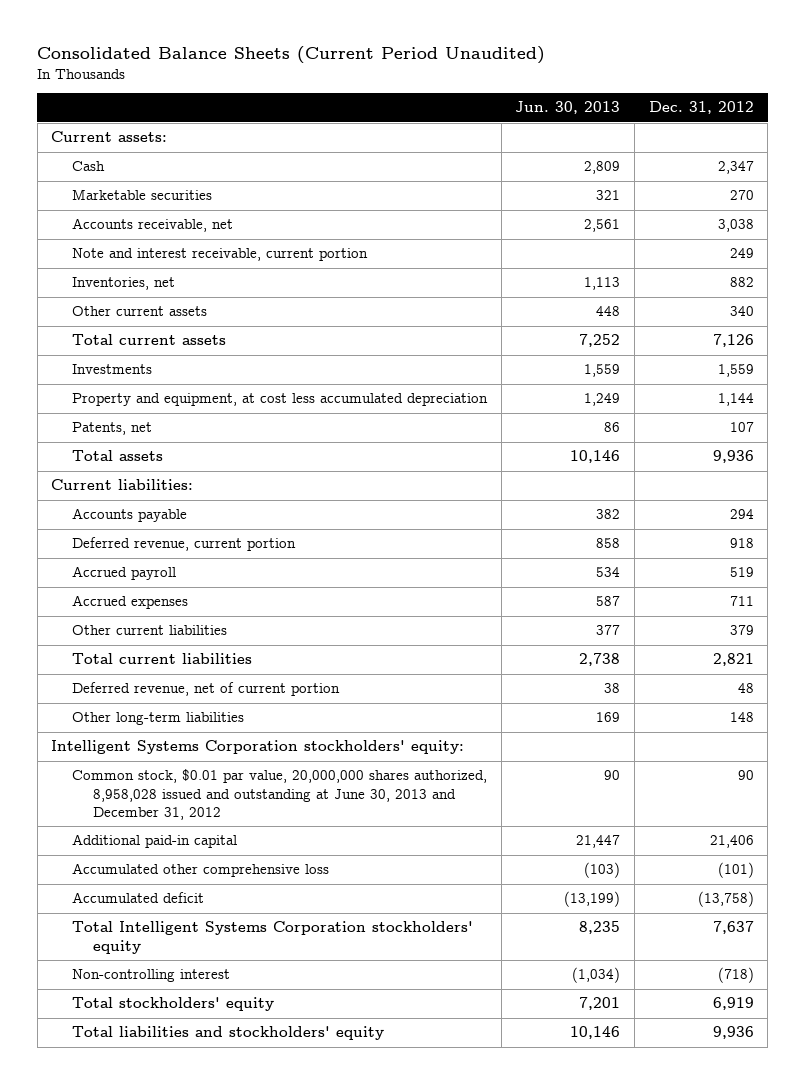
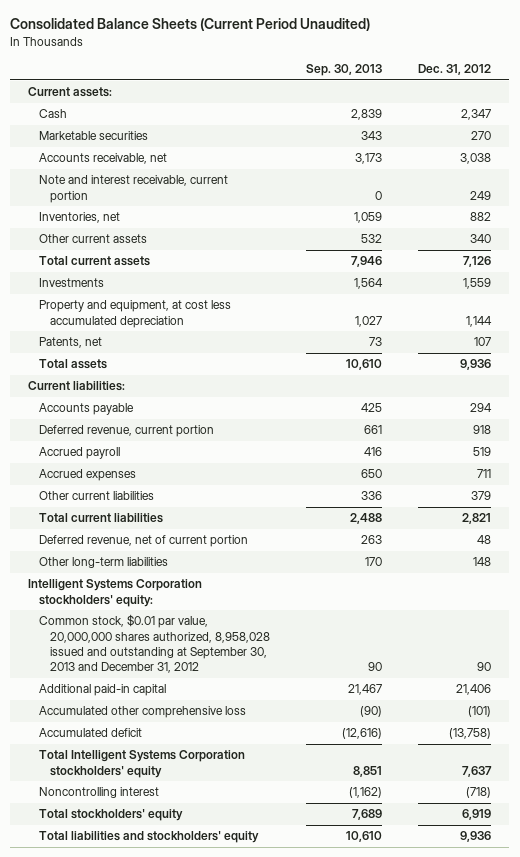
- | Jun. 30, 2013 | Dec. 31, 2012
+ | Sep. 30, 2013 | Dec. 31, 2012
- Common stock, $0.01 par value, 20,000,000 shares authorized, 8,958,028 issued and outstanding at June 30, 2013 and December 31, 2012 | 90 | 90
+ Common stock, $0.01 par value, 20,000,000 shares authorized, 8,958,028 issued and outstanding at September 30, 2013 and December 31, 2012 | 90 | 90
- Non-controlling interest | (1,034) | (718)
+ Noncontrolling interest | (1,162) | (718)

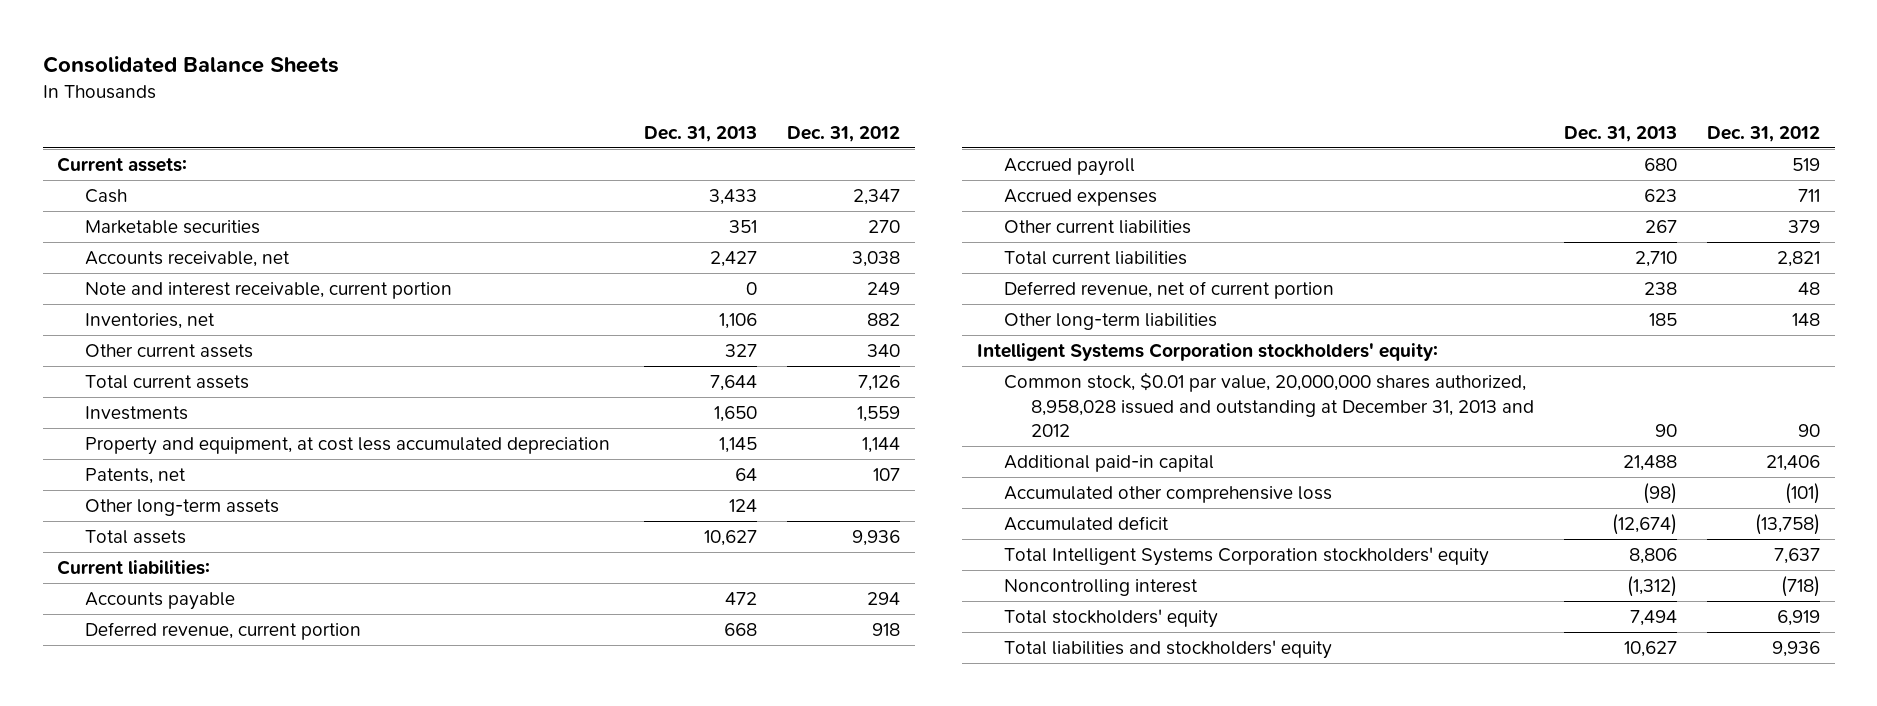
- Consolidated Balance Sheets (Current Period Unaudited)
+ Consolidated Balance Sheets
- | Sep. 30, 2013 | Dec. 31, 2012
+ | Dec. 31, 2013 | Dec. 31, 2012
+ Other long-term assets | 124 |
- Common stock, $0.01 par value, 20,000,000 shares authorized, 8,958,028 issued and outstanding at September 30, 2013 and December 31, 2012 | 90 | 90
+ Common stock, $0.01 par value, 20,000,000 shares authorized, 8,958,028 issued and outstanding at December 31, 2013 and 2012 | 90 | 90

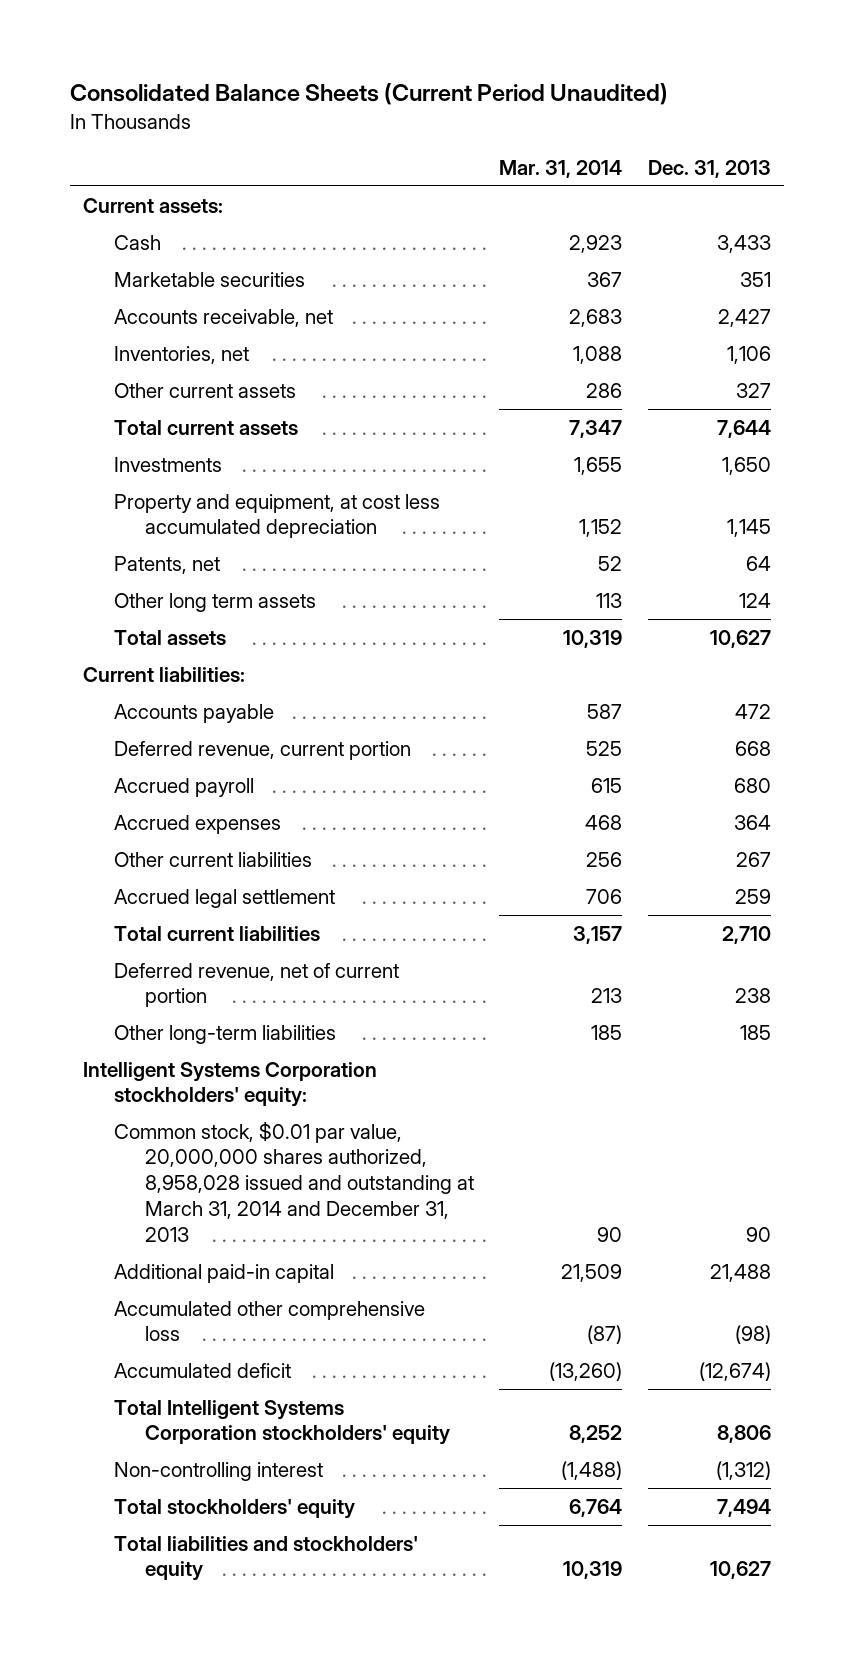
- Consolidated Balance Sheets
+ Consolidated Balance Sheets (Current Period Unaudited)
- | Dec. 31, 2013 | Dec. 31, 2012
+ | Mar. 31, 2014 | Dec. 31, 2013
- Note and interest receivable, current portion | 0 | 249
- Other long-term assets | 124 |
+ Other long term assets | 113 | 124
- Accrued expenses | 623 | 711
+ Accrued expenses | 468 | 364
+ Accrued legal settlement | 706 | 259
- Common stock, $0.01 par value, 20,000,000 shares authorized, 8,958,028 issued and outstanding at December 31, 2013 and 2012 | 90 | 90
+ Common stock, $0.01 par value, 20,000,000 shares authorized, 8,958,028 issued and outstanding at March 31, 2014 and December 31, 2013 | 90 | 90
- Noncontrolling interest | (1,312) | (718)
+ Non-controlling interest | (1,488) | (1,312)

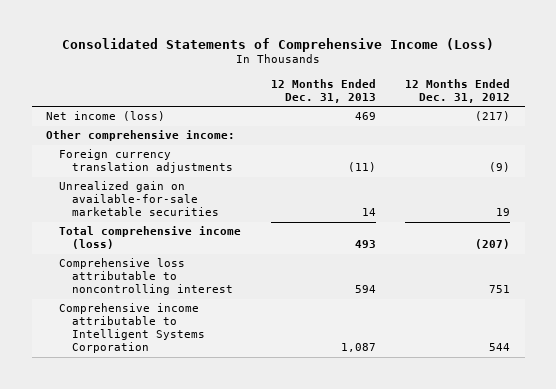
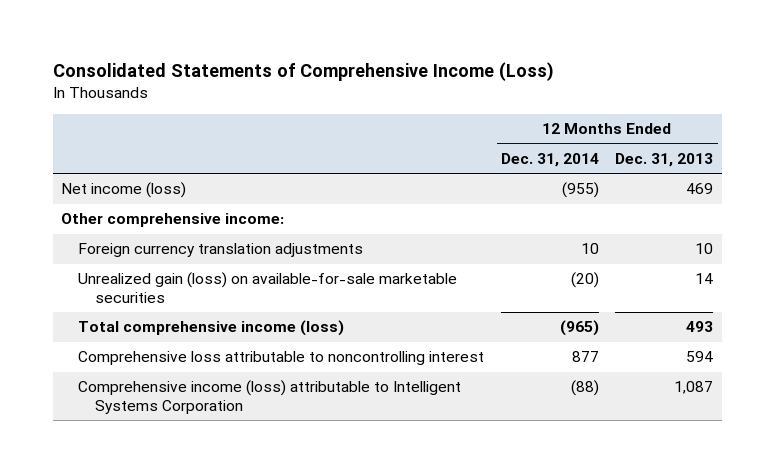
- | 12 Months Ended Dec. 31, 2013 | 12 Months Ended Dec. 31, 2012
+ | 12 Months Ended Dec. 31, 2014 | 12 Months Ended Dec. 31, 2013
- Foreign currency translation adjustments | (11) | (9)
- Unrealized gain on available-for-sale marketable securities | 14 | 19
+ Foreign currency translation adjustments | 10 | 10
+ Unrealized gain (loss) on available-for-sale marketable securities | (20) | 14
- Comprehensive income attributable to Intelligent Systems Corporation | 1,087 | 544
+ Comprehensive income (loss) attributable to Intelligent Systems Corporation | (88) | 1,087

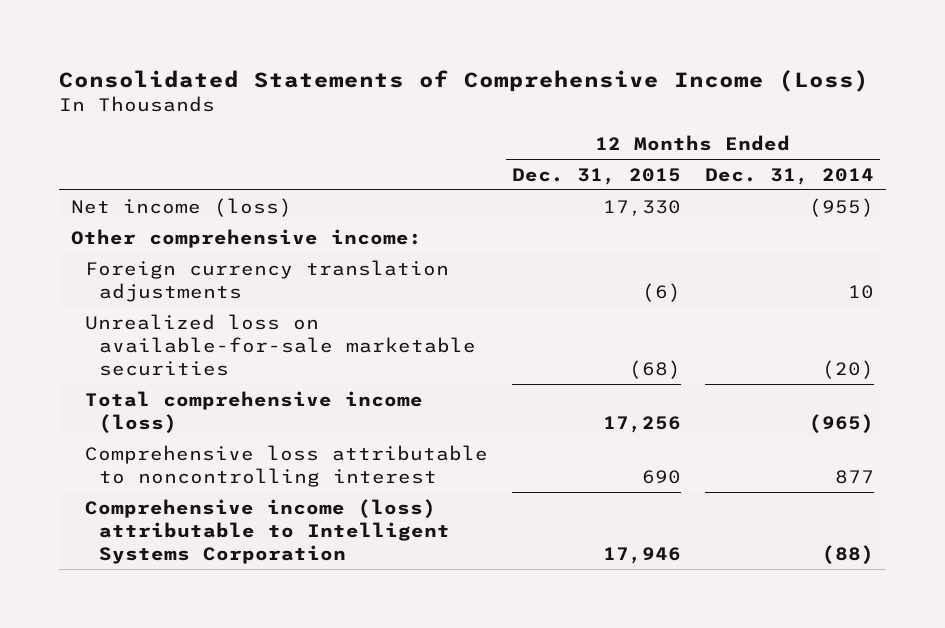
- | 12 Months Ended Dec. 31, 2014 | 12 Months Ended Dec. 31, 2013
+ | 12 Months Ended Dec. 31, 2015 | 12 Months Ended Dec. 31, 2014
- Unrealized gain (loss) on available-for-sale marketable securities | (20) | 14
+ Unrealized loss on available-for-sale marketable securities | (68) | (20)

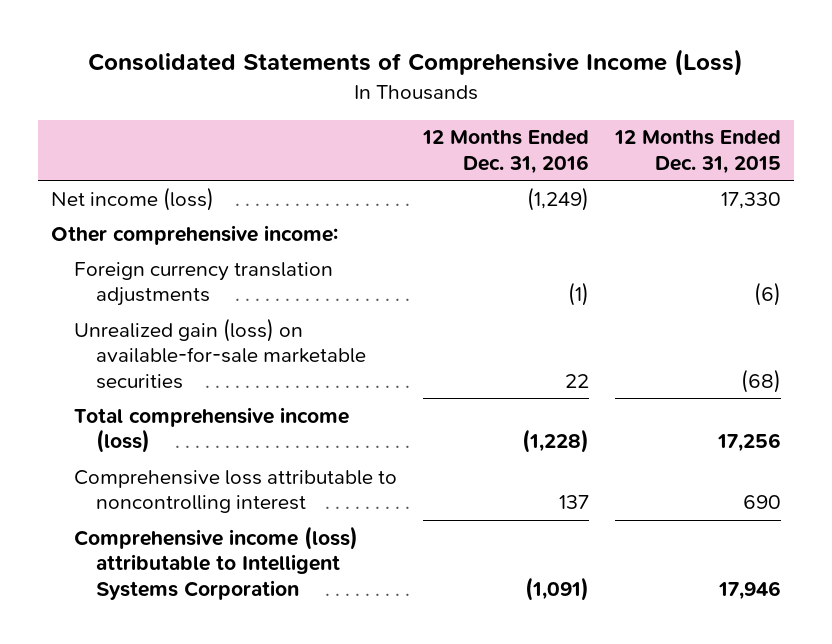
- | 12 Months Ended Dec. 31, 2015 | 12 Months Ended Dec. 31, 2014
+ | 12 Months Ended Dec. 31, 2016 | 12 Months Ended Dec. 31, 2015
- Unrealized loss on available-for-sale marketable securities | (68) | (20)
+ Unrealized gain (loss) on available-for-sale marketable securities | 22 | (68)

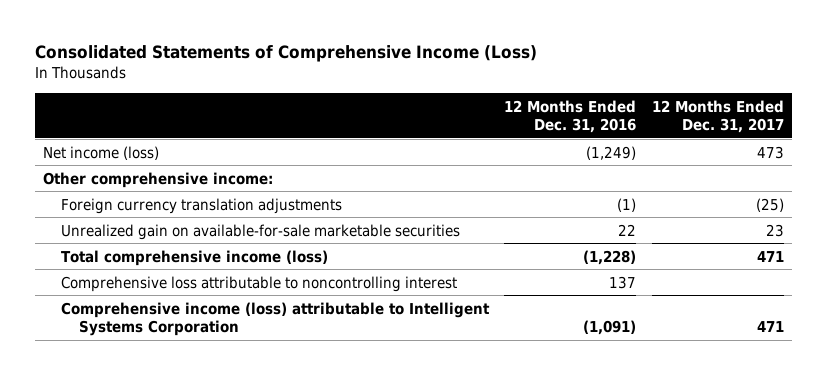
- | 12 Months Ended Dec. 31, 2016 | 12 Months Ended Dec. 31, 2015
+ | 12 Months Ended Dec. 31, 2016 | 12 Months Ended Dec. 31, 2017
- Unrealized gain (loss) on available-for-sale marketable securities | 22 | (68)
+ Unrealized gain on available-for-sale marketable securities | 22 | 23

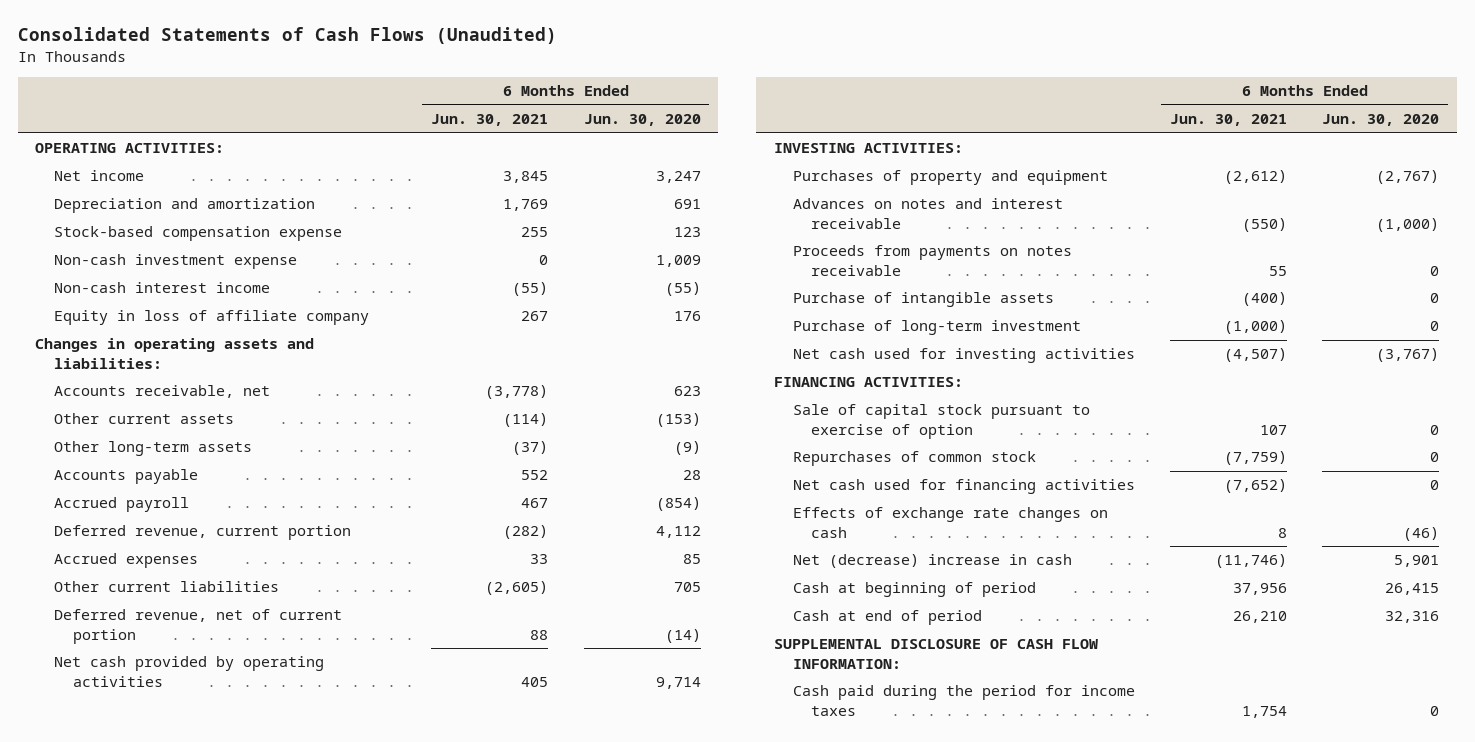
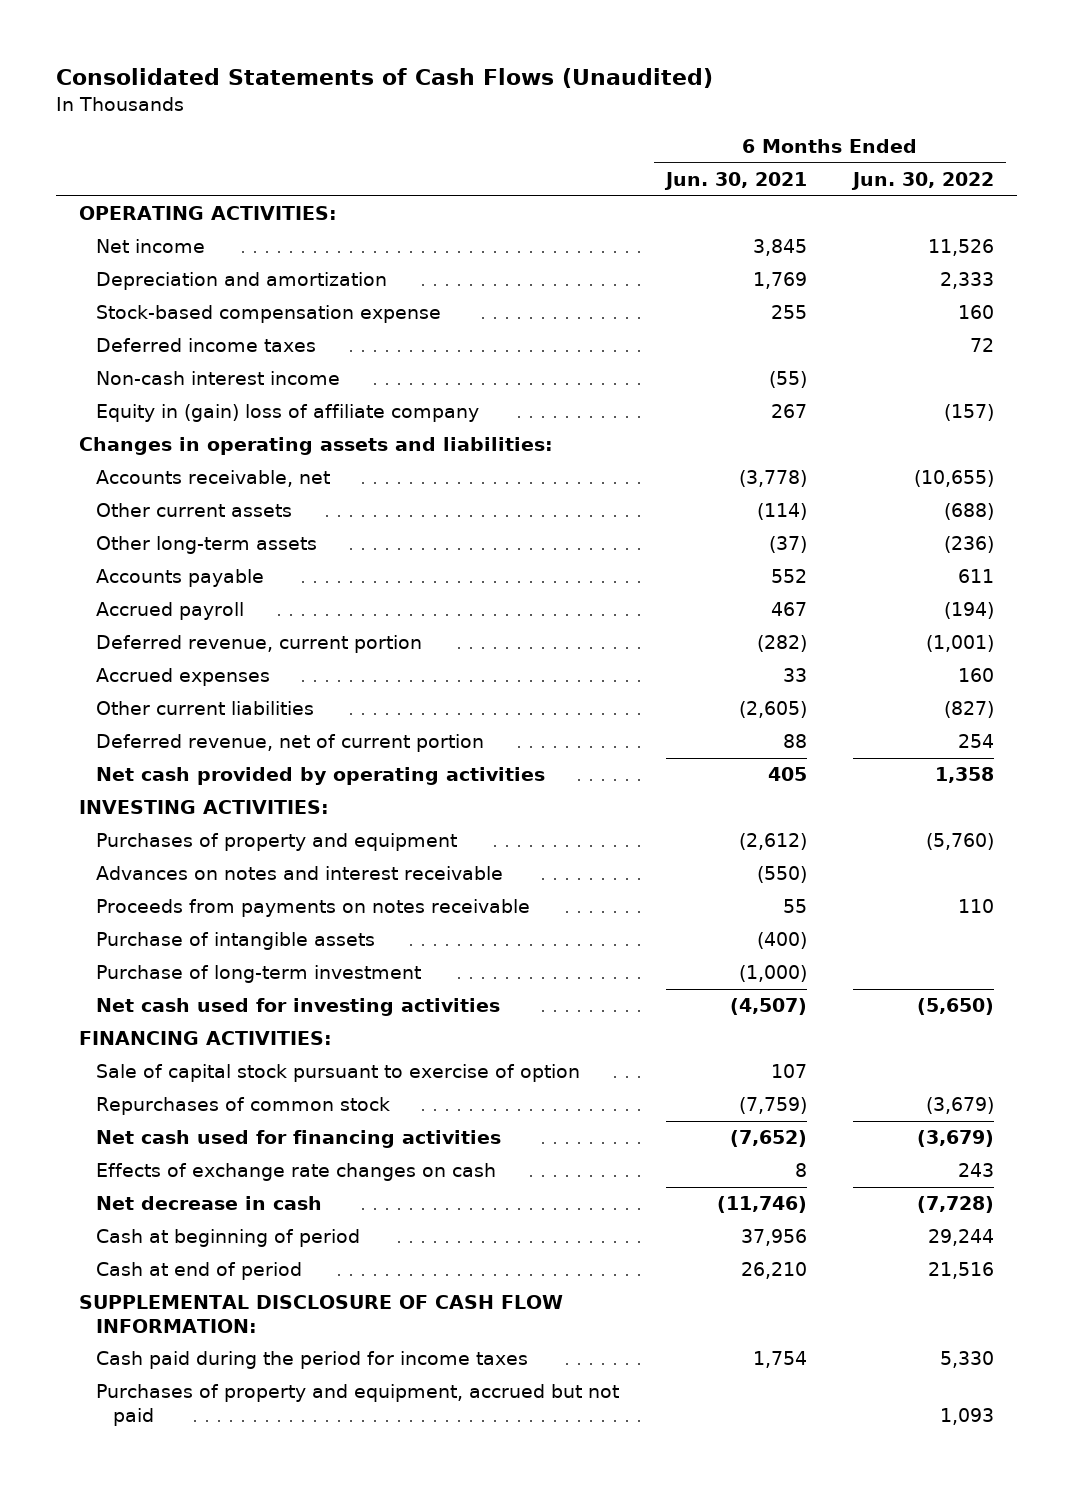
- | 6 Months Ended Jun. 30, 2021 | 6 Months Ended Jun. 30, 2020
+ | 6 Months Ended Jun. 30, 2021 | 6 Months Ended Jun. 30, 2022
- Non-cash investment expense | 0 | 1,009
+ Deferred income taxes | | 72
- Equity in loss of affiliate company | 267 | 176
+ Equity in (gain) loss of affiliate company | 267 | (157)
- Net (decrease) increase in cash | (11,746) | 5,901
+ Net decrease in cash | (11,746) | (7,728)
+ Purchases of property and equipment, accrued but not paid | | 1,093

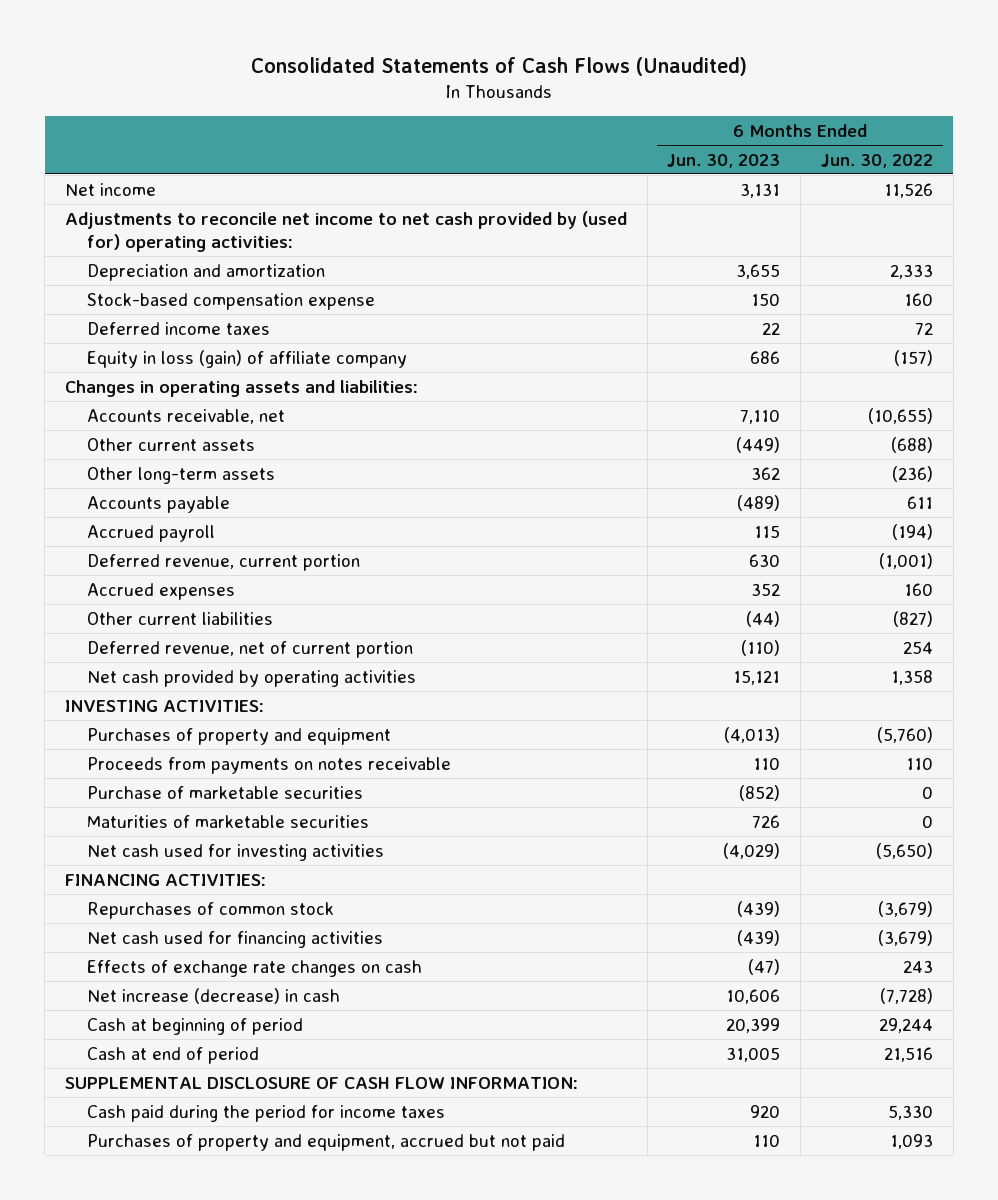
- | 6 Months Ended Jun. 30, 2021 | 6 Months Ended Jun. 30, 2022
+ | 6 Months Ended Jun. 30, 2023 | 6 Months Ended Jun. 30, 2022
- OPERATING ACTIVITIES:
+ Adjustments to reconcile net income to net cash provided by (used for) operating activities:
- Non-cash interest income | (55) |
- Equity in (gain) loss of affiliate company | 267 | (157)
+ Equity in loss (gain) of affiliate company | 686 | (157)
- Advances on notes and interest receivable | (550) |
- Purchase of intangible assets | (400) |
- Purchase of long-term investment | (1,000) |
+ Purchase of marketable securities | (852) | 0
+ Maturities of marketable securities | 726 | 0
- Sale of capital stock pursuant to exercise of option | 107 |
- Net decrease in cash | (11,746) | (7,728)
+ Net increase (decrease) in cash | 10,606 | (7,728)

